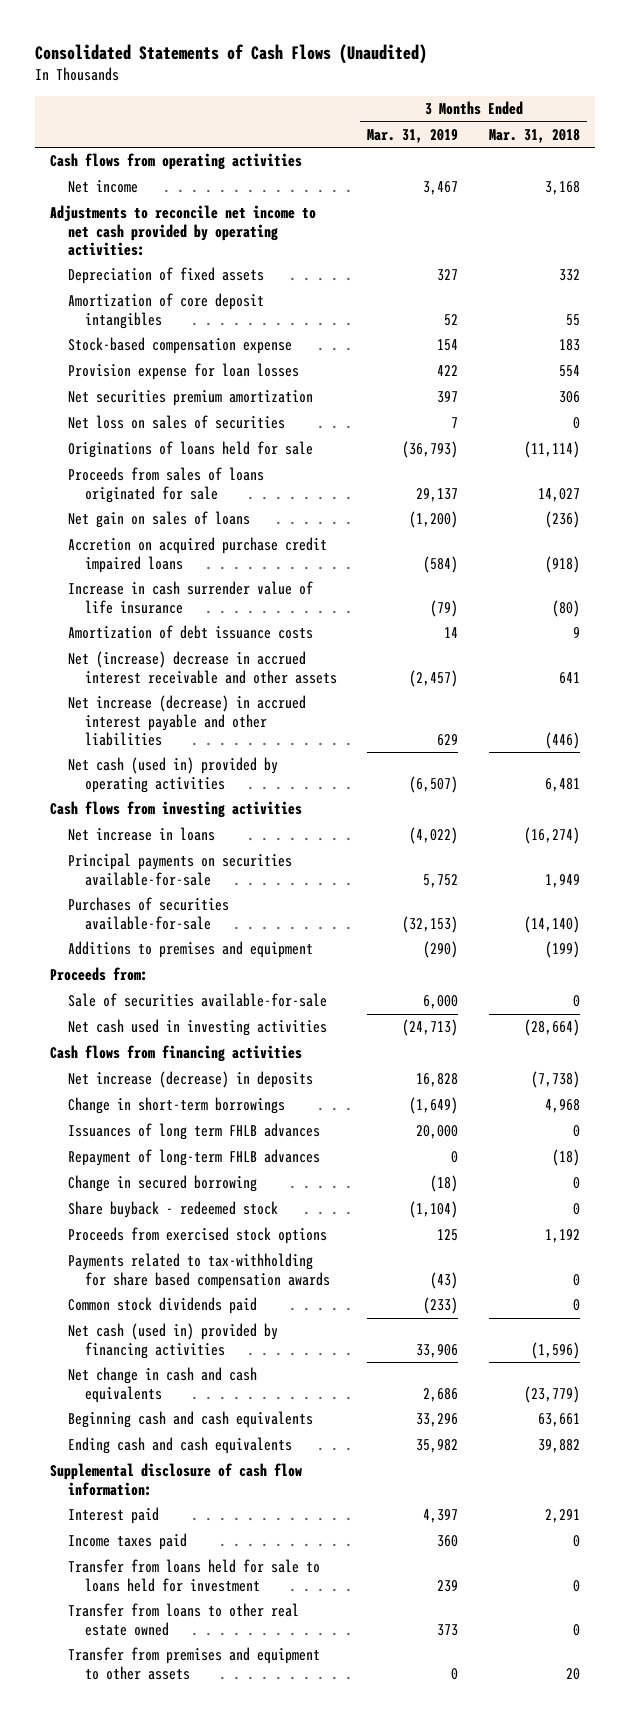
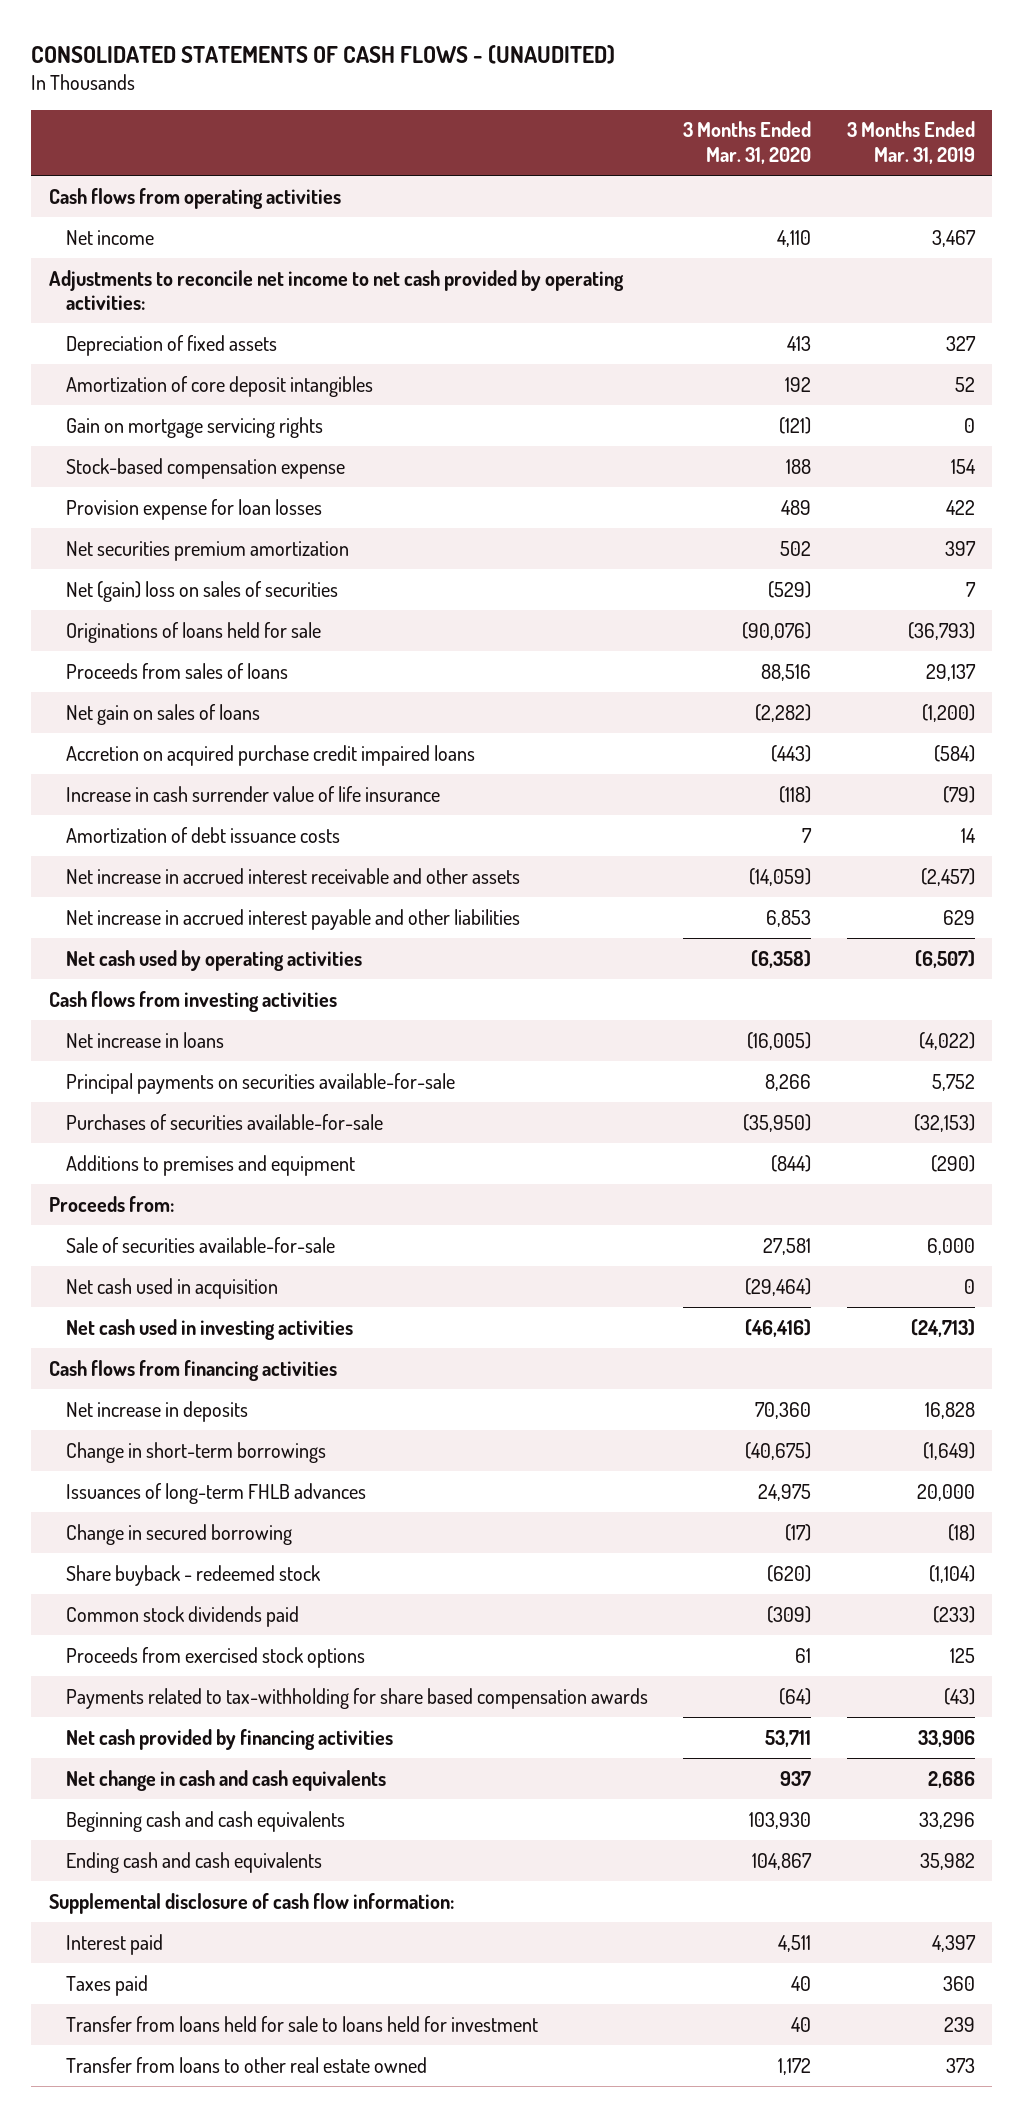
- Consolidated Statements of Cash Flows (Unaudited)
+ CONSOLIDATED STATEMENTS OF CASH FLOWS - (UNAUDITED)
- | 3 Months Ended Mar. 31, 2019 | 3 Months Ended Mar. 31, 2018
+ | 3 Months Ended Mar. 31, 2020 | 3 Months Ended Mar. 31, 2019
+ Gain on mortgage servicing rights | (121) | 0
- Net loss on sales of securities | 7 | 0
+ Net (gain) loss on sales of securities | (529) | 7
- Proceeds from sales of loans originated for sale | 29,137 | 14,027
+ Proceeds from sales of loans | 88,516 | 29,137
- Net (increase) decrease in accrued interest receivable and other assets | (2,457) | 641
- Net increase (decrease) in accrued interest payable and other liabilities | 629 | (446)
- Net cash (used in) provided by operating activities | (6,507) | 6,481
+ Net increase in accrued interest receivable and other assets | (14,059) | (2,457)
+ Net increase in accrued interest payable and other liabilities | 6,853 | 629
+ Net cash used by operating activities | (6,358) | (6,507)
+ Net cash used in acquisition | (29,464) | 0
- Net increase (decrease) in deposits | 16,828 | (7,738)
+ Net increase in deposits | 70,360 | 16,828
- Issuances of long term FHLB advances | 20,000 | 0
- Repayment of long-term FHLB advances | 0 | (18)
+ Issuances of long-term FHLB advances | 24,975 | 20,000
moved up: Common stock dividends paid | (309) | (233)
- Net cash (used in) provided by financing activities | 33,906 | (1,596)
+ Net cash provided by financing activities | 53,711 | 33,906
- Income taxes paid | 360 | 0
+ Taxes paid | 40 | 360
- Transfer from premises and equipment to other assets | 0 | 20

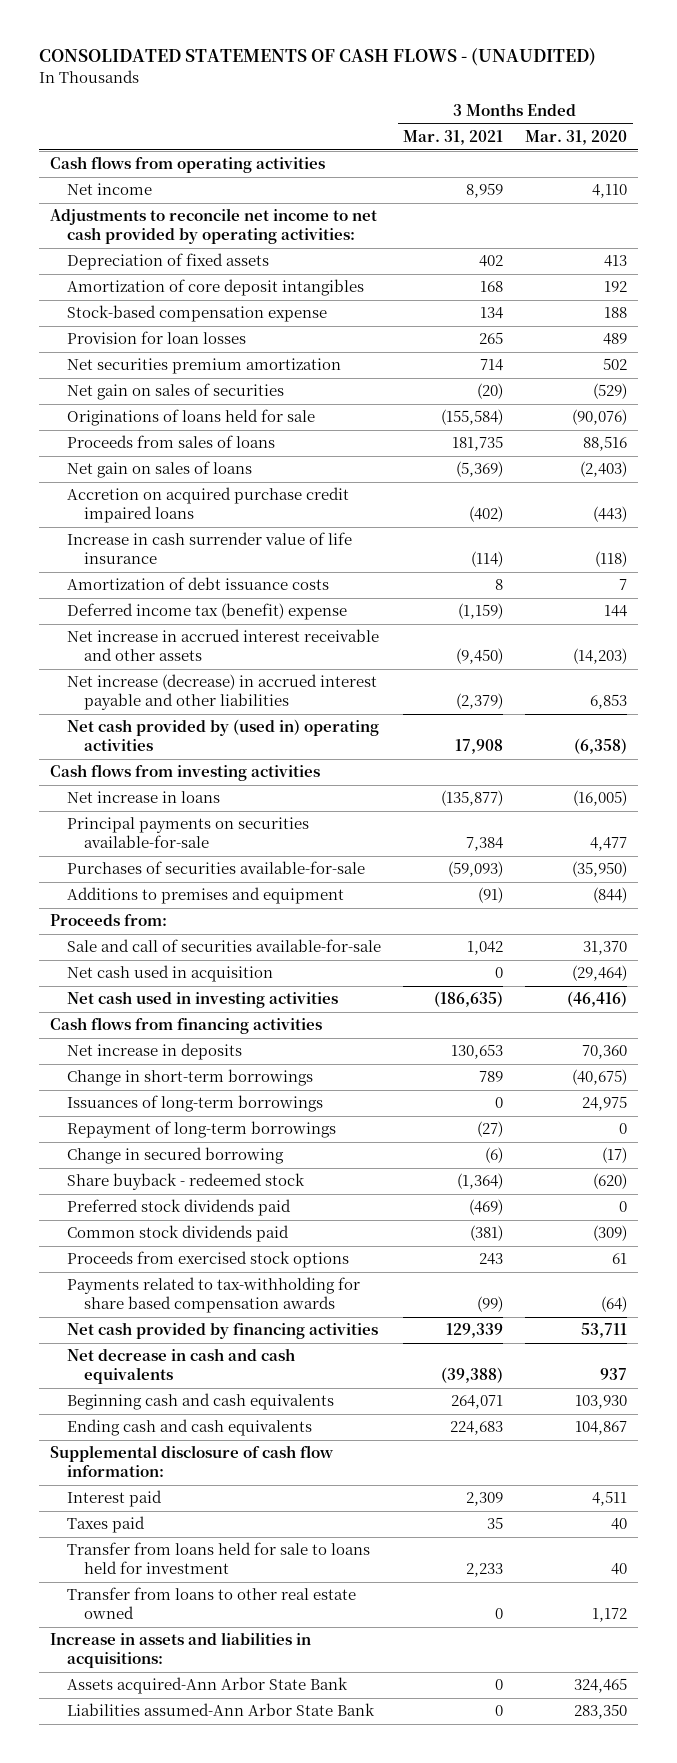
- | 3 Months Ended Mar. 31, 2020 | 3 Months Ended Mar. 31, 2019
+ | 3 Months Ended Mar. 31, 2021 | 3 Months Ended Mar. 31, 2020
- Gain on mortgage servicing rights | (121) | 0
- Provision expense for loan losses | 489 | 422
+ Provision for loan losses | 265 | 489
- Net (gain) loss on sales of securities | (529) | 7
+ Net gain on sales of securities | (20) | (529)
- Net gain on sales of loans | (2,282) | (1,200)
+ Net gain on sales of loans | (5,369) | (2,403)
- Net increase in accrued interest receivable and other assets | (14,059) | (2,457)
- Net increase in accrued interest payable and other liabilities | 6,853 | 629
- Net cash used by operating activities | (6,358) | (6,507)
+ Deferred income tax (benefit) expense | (1,159) | 144
+ Net increase in accrued interest receivable and other assets | (9,450) | (14,203)
+ Net increase (decrease) in accrued interest payable and other liabilities | (2,379) | 6,853
+ Net cash provided by (used in) operating activities | 17,908 | (6,358)
- Principal payments on securities available-for-sale | 8,266 | 5,752
+ Principal payments on securities available-for-sale | 7,384 | 4,477
- Sale of securities available-for-sale | 27,581 | 6,000
+ Sale and call of securities available-for-sale | 1,042 | 31,370
- Issuances of long-term FHLB advances | 24,975 | 20,000
+ Issuances of long-term borrowings | 0 | 24,975
+ Repayment of long-term borrowings | (27) | 0
+ Preferred stock dividends paid | (469) | 0
- Net change in cash and cash equivalents | 937 | 2,686
+ Net decrease in cash and cash equivalents | (39,388) | 937
+ Increase in assets and liabilities in acquisitions:
+ Assets acquired-Ann Arbor State Bank | 0 | 324,465
+ Liabilities assumed-Ann Arbor State Bank | 0 | 283,350

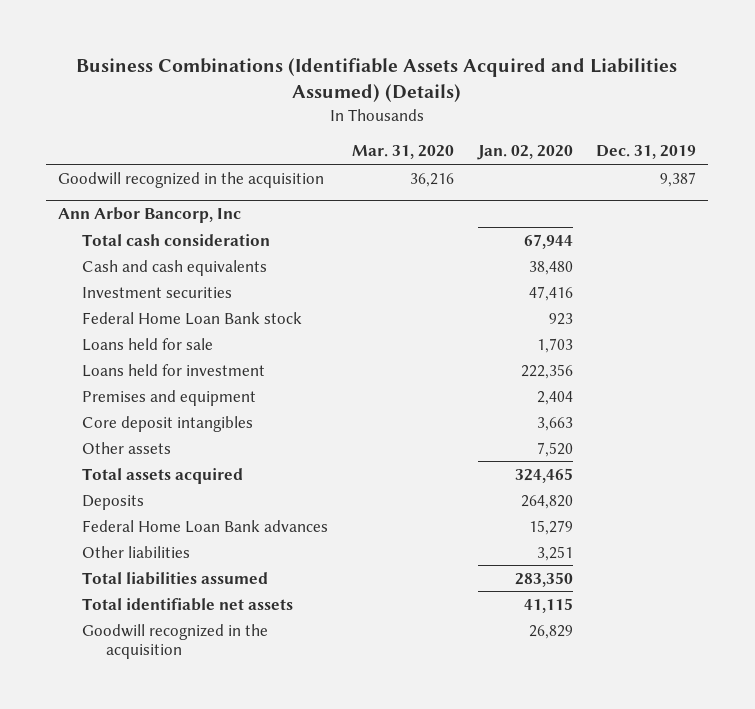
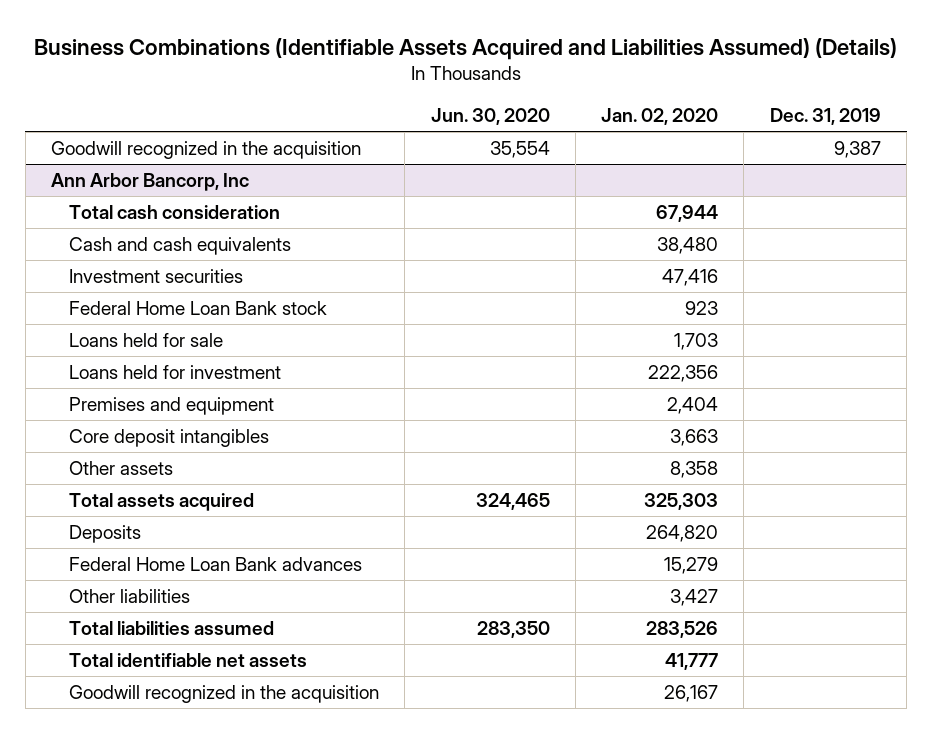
- | Mar. 31, 2020 | Jan. 02, 2020 | Dec. 31, 2019
+ | Jun. 30, 2020 | Jan. 02, 2020 | Dec. 31, 2019
@ Ann Arbor Bancorp, Inc
- Other assets | | 7,520 |
- Total assets acquired | | 324,465 |
+ Other assets | | 8,358 |
+ Total assets acquired | 324,465 | 325,303 |
- Other liabilities | | 3,251 |
- Total liabilities assumed | | 283,350 |
- Total identifiable net assets | | 41,115 |
- Goodwill recognized in the acquisition | | 26,829 |
+ Other liabilities | | 3,427 |
+ Total liabilities assumed | 283,350 | 283,526 |
+ Total identifiable net assets | | 41,777 |
+ Goodwill recognized in the acquisition | | 26,167 |

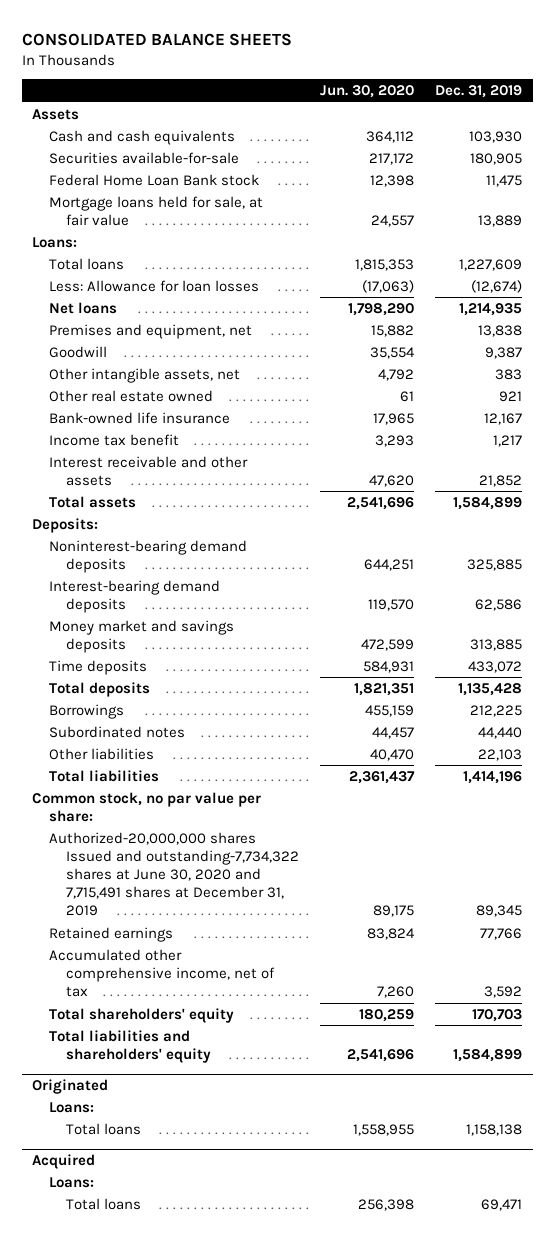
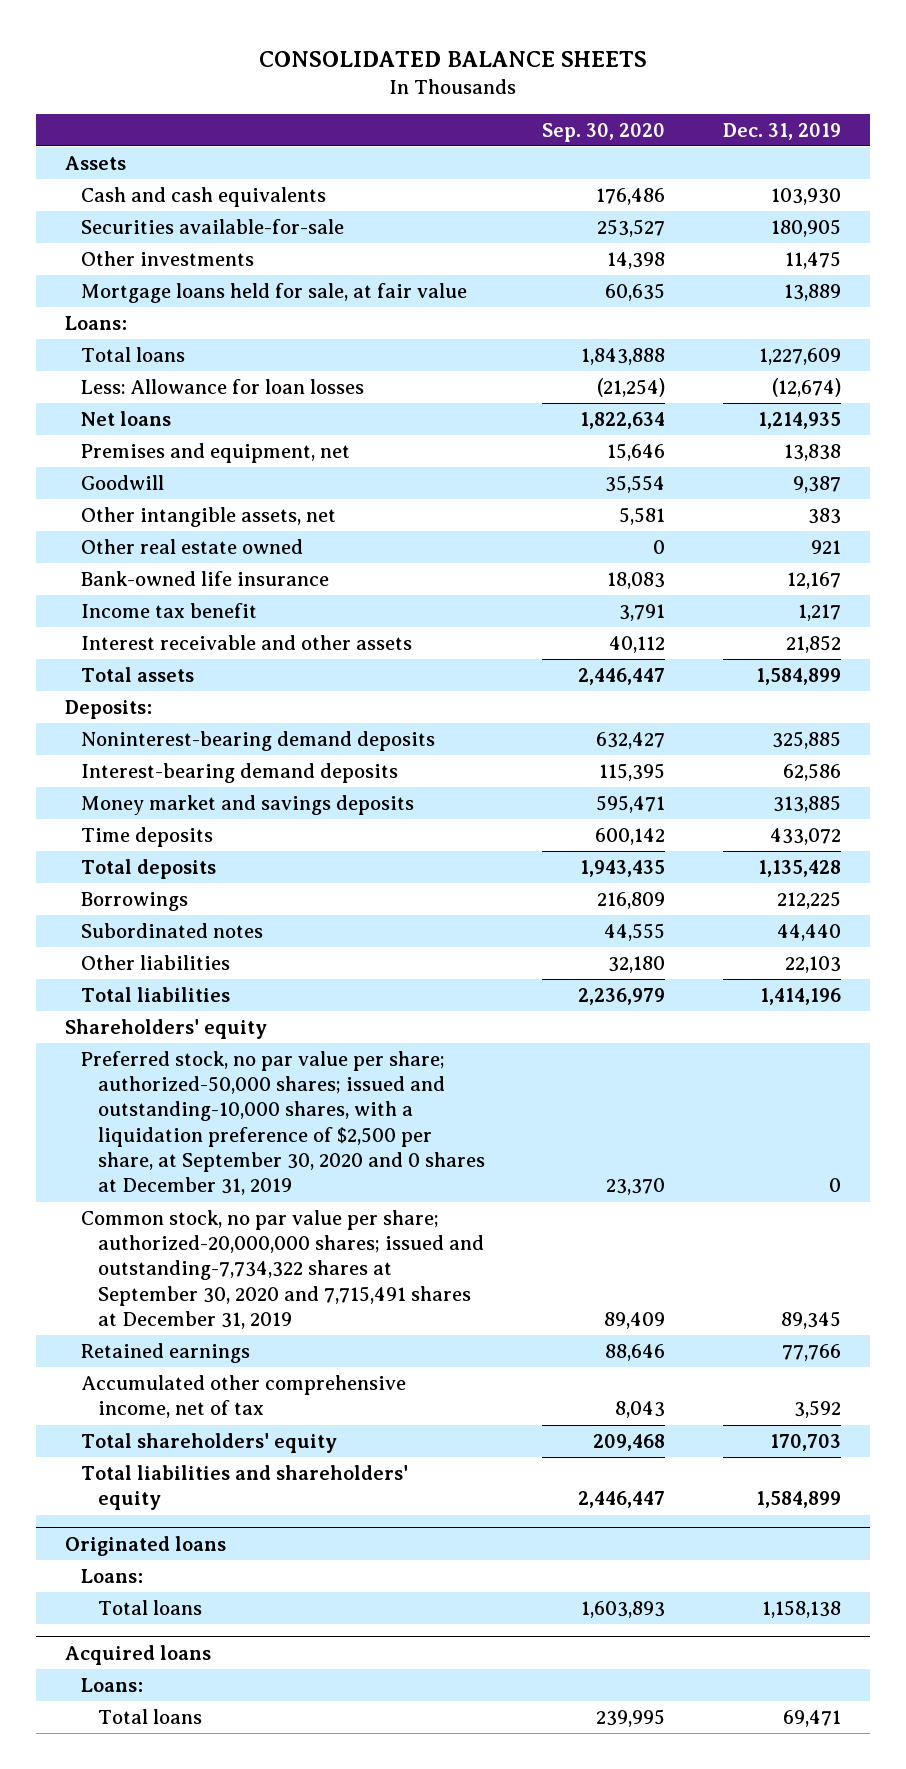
- | Jun. 30, 2020 | Dec. 31, 2019
+ | Sep. 30, 2020 | Dec. 31, 2019
- Federal Home Loan Bank stock | 12,398 | 11,475
+ Other investments | 14,398 | 11,475
- Common stock, no par value per share:
- Authorized-20,000,000 shares Issued and outstanding-7,734,322 shares at June 30, 2020 and 7,715,491 shares at December 31, 2019 | 89,175 | 89,345
+ Shareholders' equity
+ Preferred stock, no par value per share; authorized-50,000 shares; issued and outstanding-10,000 shares, with a liquidation preference of $2,500 per share, at September 30, 2020 and 0 shares at December 31, 2019 | 23,370 | 0
+ Common stock, no par value per share; authorized-20,000,000 shares; issued and outstanding-7,734,322 shares at September 30, 2020 and 7,715,491 shares at December 31, 2019 | 89,409 | 89,345
- Originated
+ Originated loans
- Acquired
+ Acquired loans

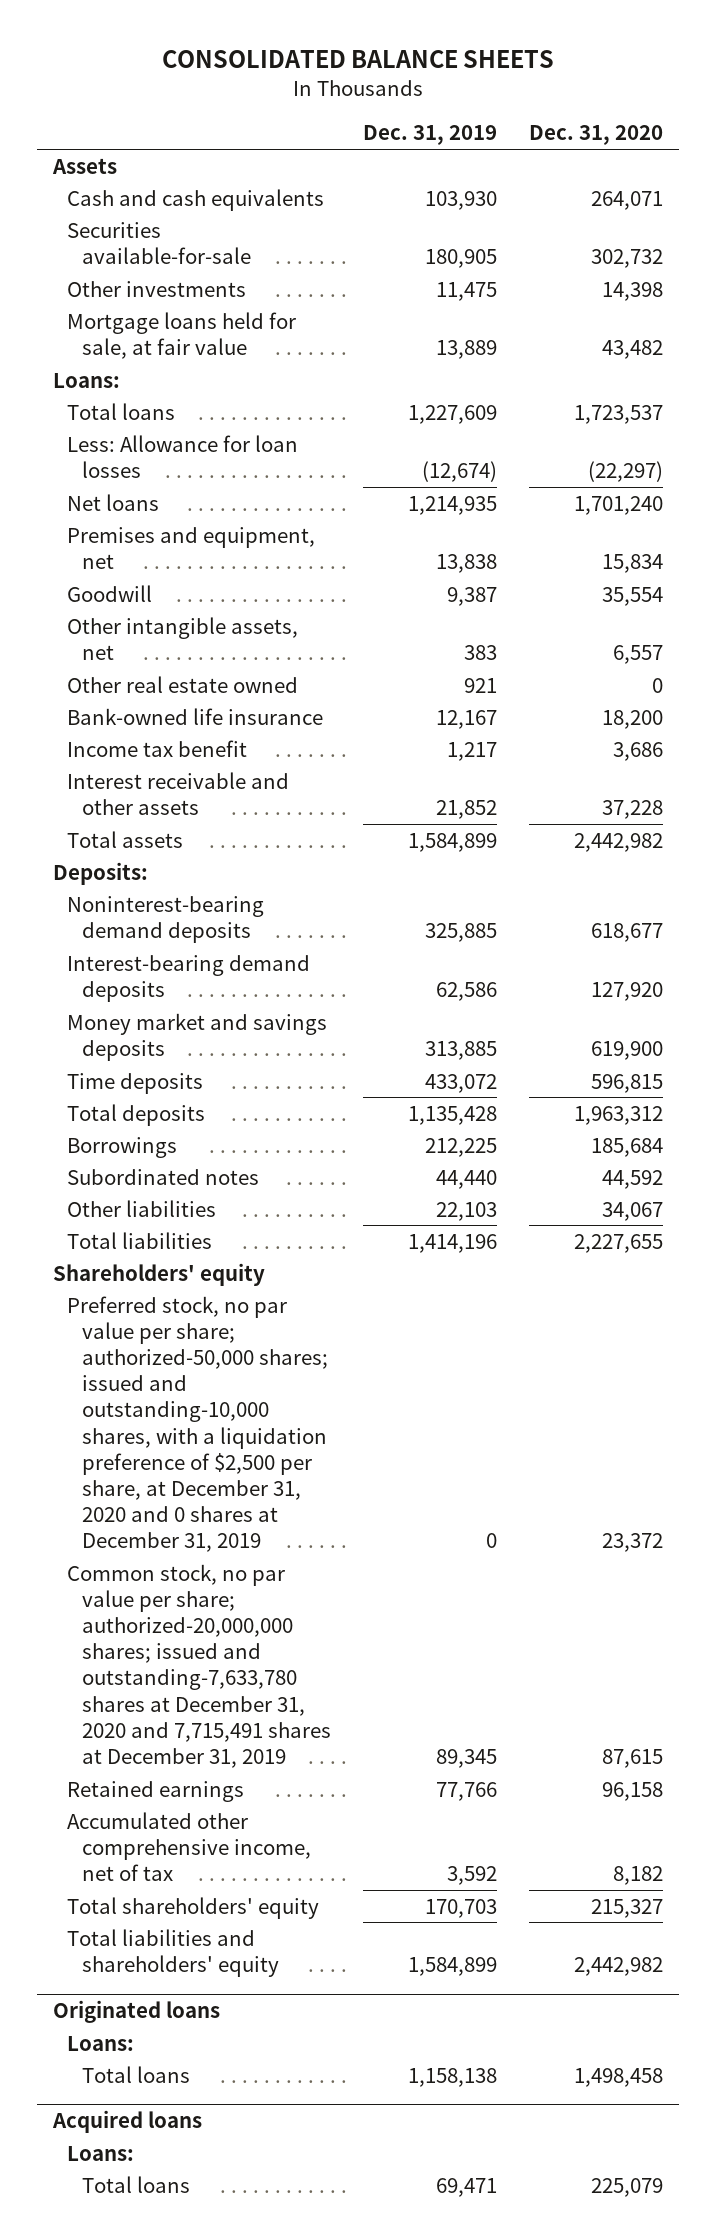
- | Sep. 30, 2020 | Dec. 31, 2019
+ | Dec. 31, 2019 | Dec. 31, 2020
- Preferred stock, no par value per share; authorized-50,000 shares; issued and outstanding-10,000 shares, with a liquidation preference of $2,500 per share, at September 30, 2020 and 0 shares at December 31, 2019 | 23,370 | 0
- Common stock, no par value per share; authorized-20,000,000 shares; issued and outstanding-7,734,322 shares at September 30, 2020 and 7,715,491 shares at December 31, 2019 | 89,409 | 89,345
+ Preferred stock, no par value per share; authorized-50,000 shares; issued and outstanding-10,000 shares, with a liquidation preference of $2,500 per share, at December 31, 2020 and 0 shares at December 31, 2019 | 0 | 23,372
+ Common stock, no par value per share; authorized-20,000,000 shares; issued and outstanding-7,633,780 shares at December 31, 2020 and 7,715,491 shares at December 31, 2019 | 89,345 | 87,615

